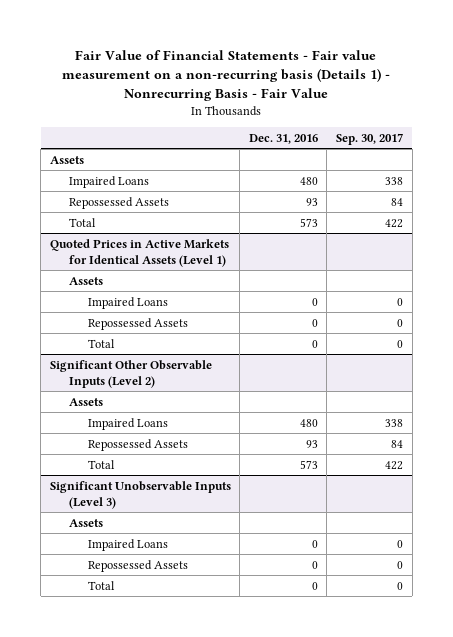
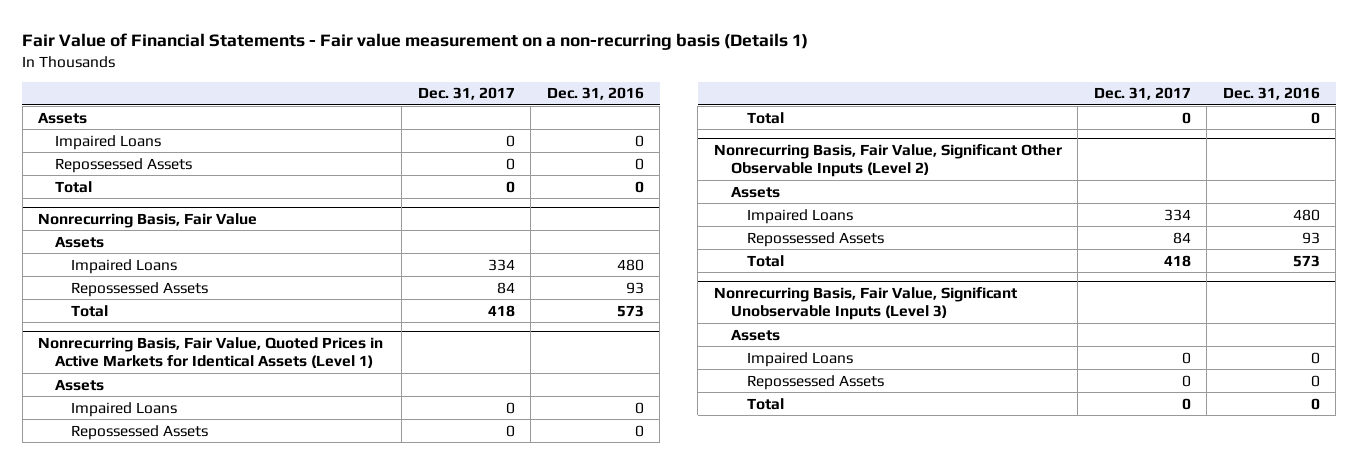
- Fair Value of Financial Statements - Fair value measurement on a non-recurring basis (Details 1) - Nonrecurring Basis - Fair Value
+ Fair Value of Financial Statements - Fair value measurement on a non-recurring basis (Details 1)
- | Dec. 31, 2016 | Sep. 30, 2017
+ | Dec. 31, 2017 | Dec. 31, 2016
+ Impaired Loans | 0 | 0
+ Repossessed Assets | 0 | 0
+ Total | 0 | 0
+ Nonrecurring Basis, Fair Value
+ Assets
- Quoted Prices in Active Markets for Identical Assets (Level 1)
+ Nonrecurring Basis, Fair Value, Quoted Prices in Active Markets for Identical Assets (Level 1)
- Significant Other Observable Inputs (Level 2)
+ Nonrecurring Basis, Fair Value, Significant Other Observable Inputs (Level 2)
- Significant Unobservable Inputs (Level 3)
+ Nonrecurring Basis, Fair Value, Significant Unobservable Inputs (Level 3)

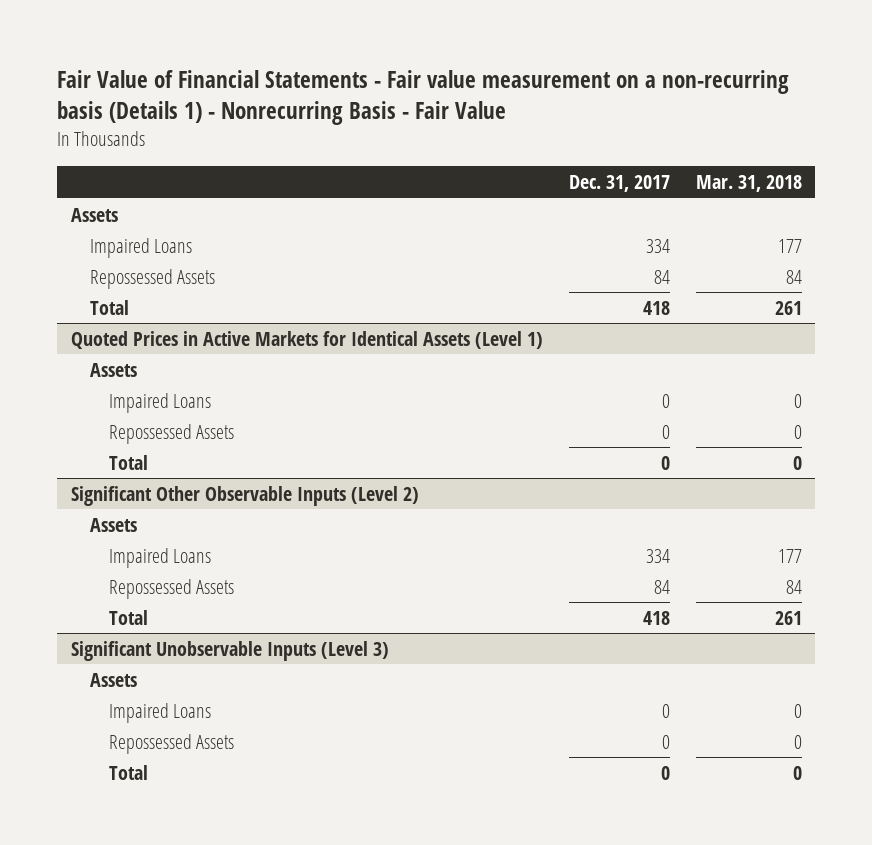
- Fair Value of Financial Statements - Fair value measurement on a non-recurring basis (Details 1)
+ Fair Value of Financial Statements - Fair value measurement on a non-recurring basis (Details 1) - Nonrecurring Basis - Fair Value
- | Dec. 31, 2017 | Dec. 31, 2016
+ | Dec. 31, 2017 | Mar. 31, 2018
- Impaired Loans | 0 | 0
- Repossessed Assets | 0 | 0
- Total | 0 | 0
- Nonrecurring Basis, Fair Value
- Assets
- Nonrecurring Basis, Fair Value, Quoted Prices in Active Markets for Identical Assets (Level 1)
+ Quoted Prices in Active Markets for Identical Assets (Level 1)
- Nonrecurring Basis, Fair Value, Significant Other Observable Inputs (Level 2)
+ Significant Other Observable Inputs (Level 2)
- Nonrecurring Basis, Fair Value, Significant Unobservable Inputs (Level 3)
+ Significant Unobservable Inputs (Level 3)

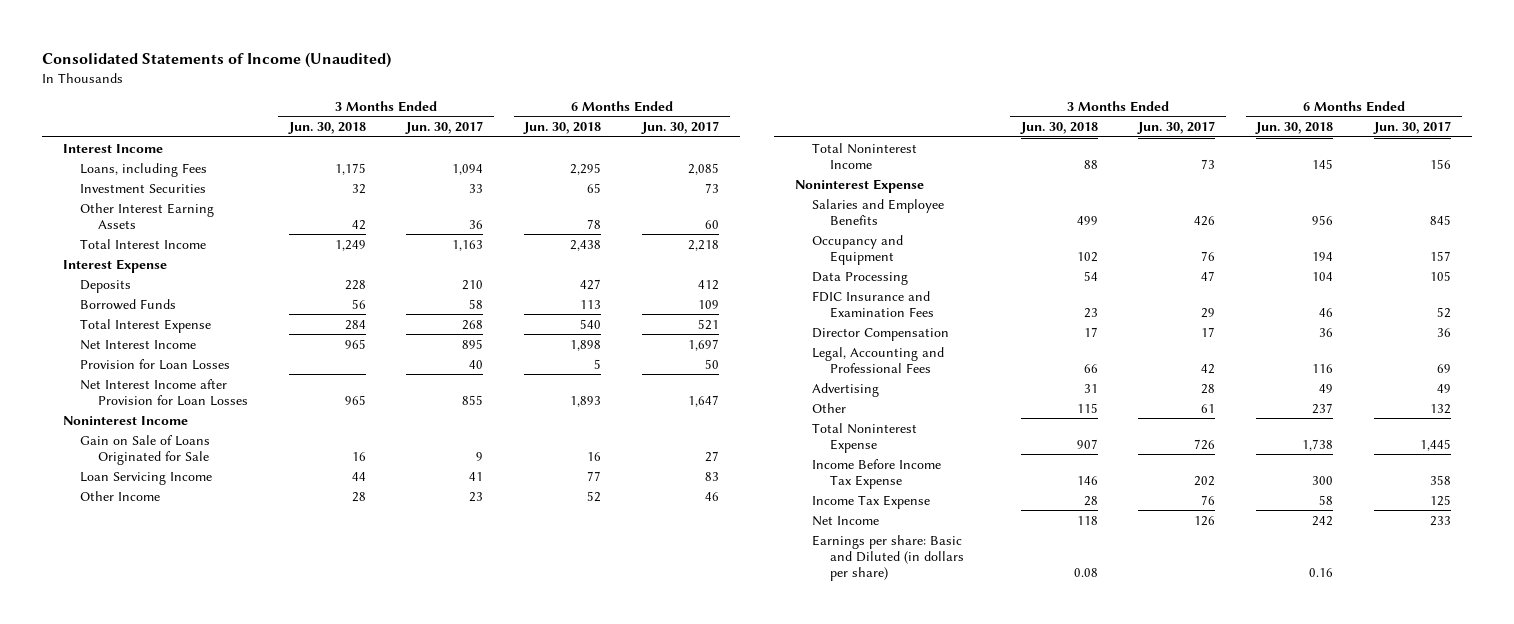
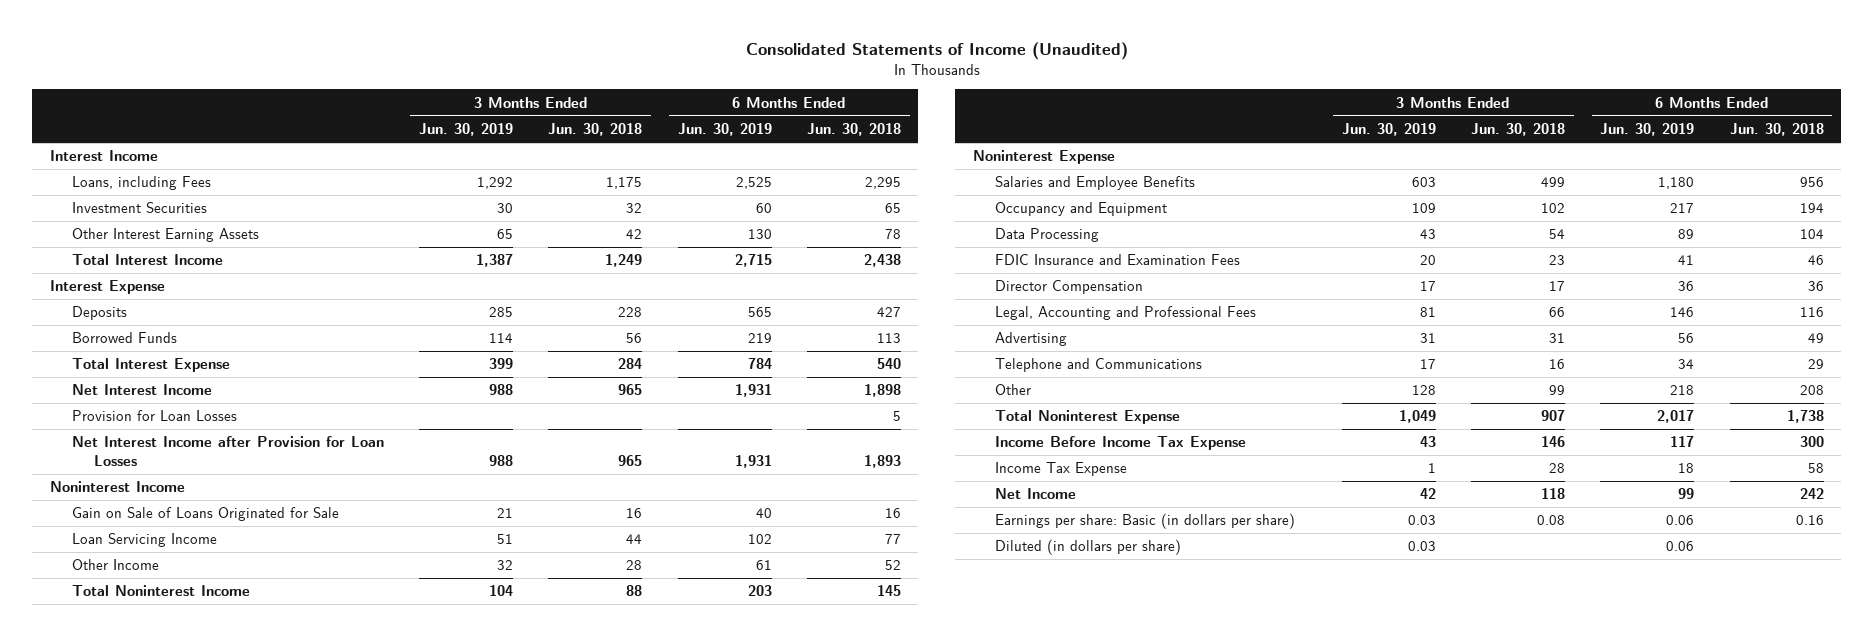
- | 3 Months Ended Jun. 30, 2018 | 3 Months Ended Jun. 30, 2017 | 6 Months Ended Jun. 30, 2018 | 6 Months Ended Jun. 30, 2017
+ | 3 Months Ended Jun. 30, 2019 | 3 Months Ended Jun. 30, 2018 | 6 Months Ended Jun. 30, 2019 | 6 Months Ended Jun. 30, 2018
- Other | 115 | 61 | 237 | 132
+ Telephone and Communications | 17 | 16 | 34 | 29
+ Other | 128 | 99 | 218 | 208
- Earnings per share: Basic and Diluted (in dollars per share) | 0.08 | | 0.16 |
+ Earnings per share: Basic (in dollars per share) | 0.03 | 0.08 | 0.06 | 0.16
+ Diluted (in dollars per share) | 0.03 | | 0.06 |

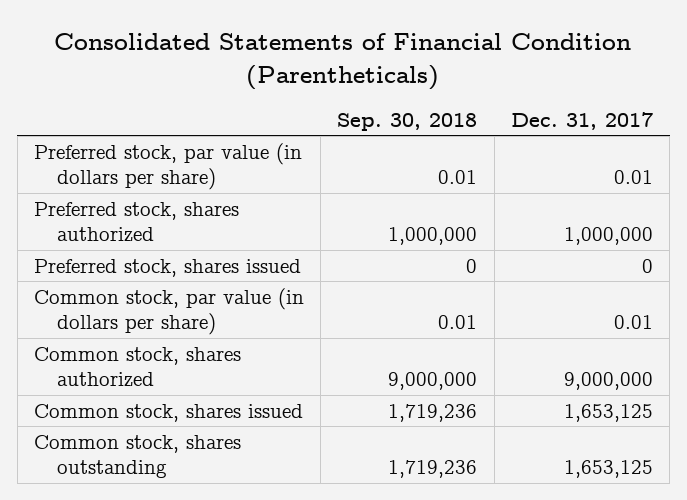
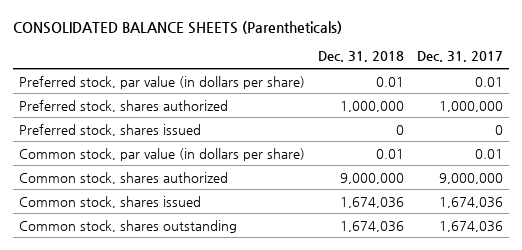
- Consolidated Statements of Financial Condition (Parentheticals)
+ CONSOLIDATED BALANCE SHEETS (Parentheticals)
- | Sep. 30, 2018 | Dec. 31, 2017
+ | Dec. 31, 2018 | Dec. 31, 2017
- Common stock, shares issued | 1,719,236 | 1,653,125
- Common stock, shares outstanding | 1,719,236 | 1,653,125
+ Common stock, shares issued | 1,674,036 | 1,674,036
+ Common stock, shares outstanding | 1,674,036 | 1,674,036

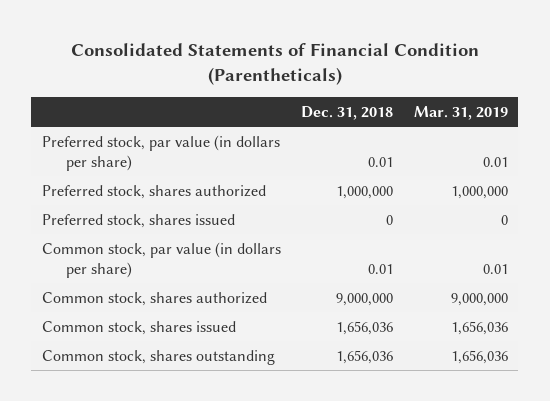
- CONSOLIDATED BALANCE SHEETS (Parentheticals)
+ Consolidated Statements of Financial Condition (Parentheticals)
- | Dec. 31, 2018 | Dec. 31, 2017
+ | Dec. 31, 2018 | Mar. 31, 2019
- Common stock, shares issued | 1,674,036 | 1,674,036
- Common stock, shares outstanding | 1,674,036 | 1,674,036
+ Common stock, shares issued | 1,656,036 | 1,656,036
+ Common stock, shares outstanding | 1,656,036 | 1,656,036

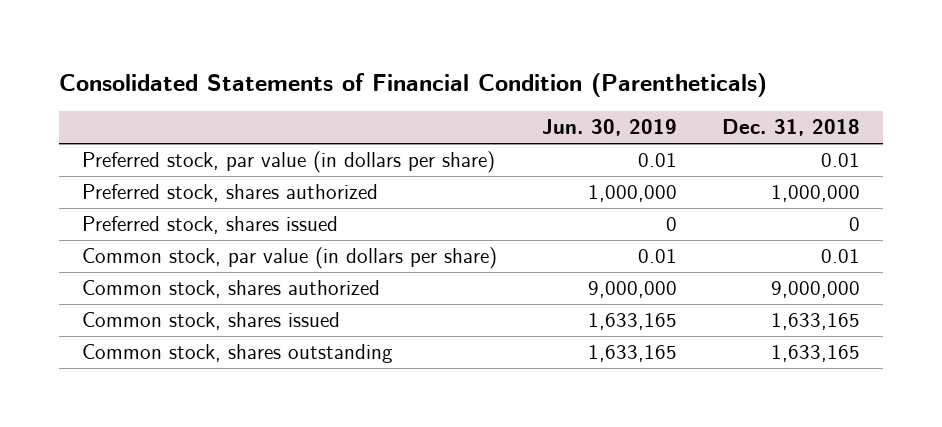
- | Dec. 31, 2018 | Mar. 31, 2019
+ | Jun. 30, 2019 | Dec. 31, 2018
- Common stock, shares issued | 1,656,036 | 1,656,036
- Common stock, shares outstanding | 1,656,036 | 1,656,036
+ Common stock, shares issued | 1,633,165 | 1,633,165
+ Common stock, shares outstanding | 1,633,165 | 1,633,165

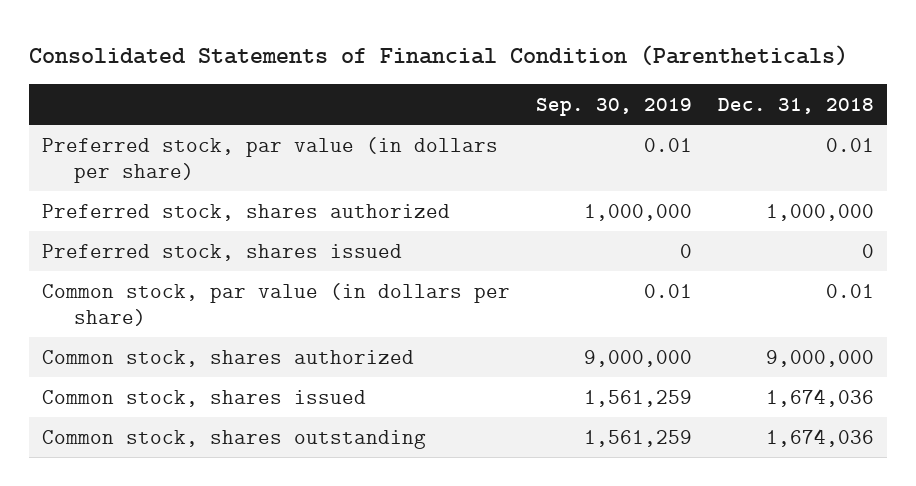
- | Jun. 30, 2019 | Dec. 31, 2018
+ | Sep. 30, 2019 | Dec. 31, 2018
- Common stock, shares issued | 1,633,165 | 1,633,165
- Common stock, shares outstanding | 1,633,165 | 1,633,165
+ Common stock, shares issued | 1,561,259 | 1,674,036
+ Common stock, shares outstanding | 1,561,259 | 1,674,036

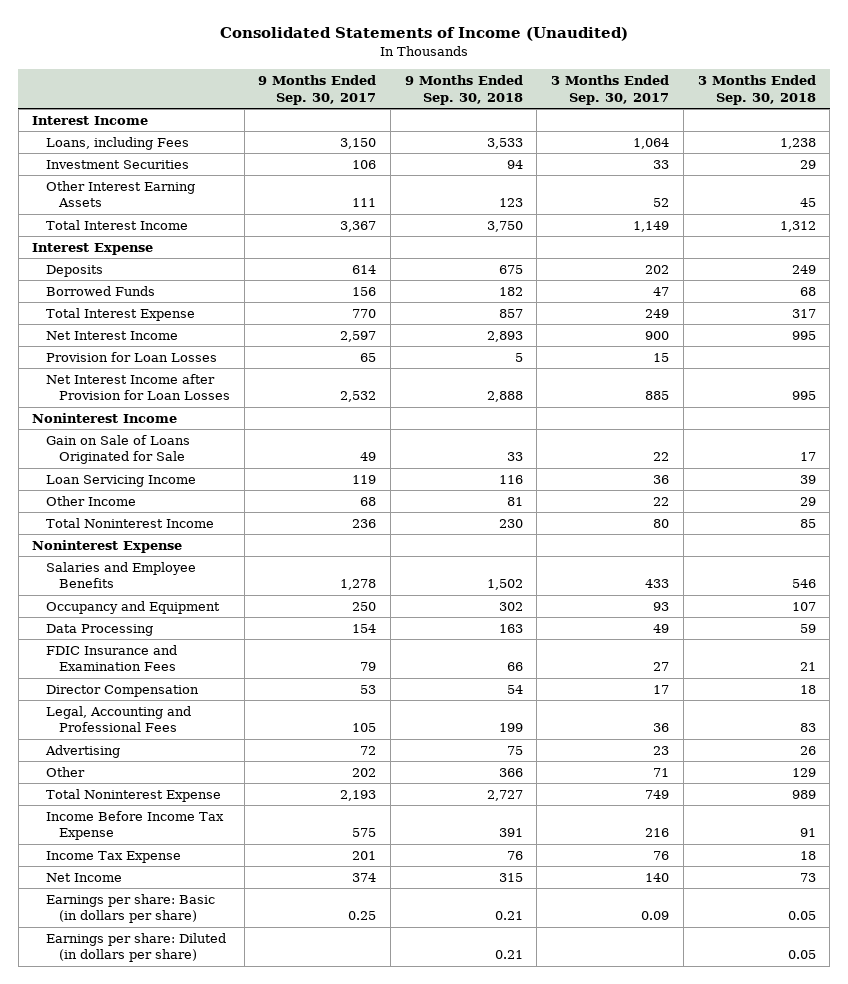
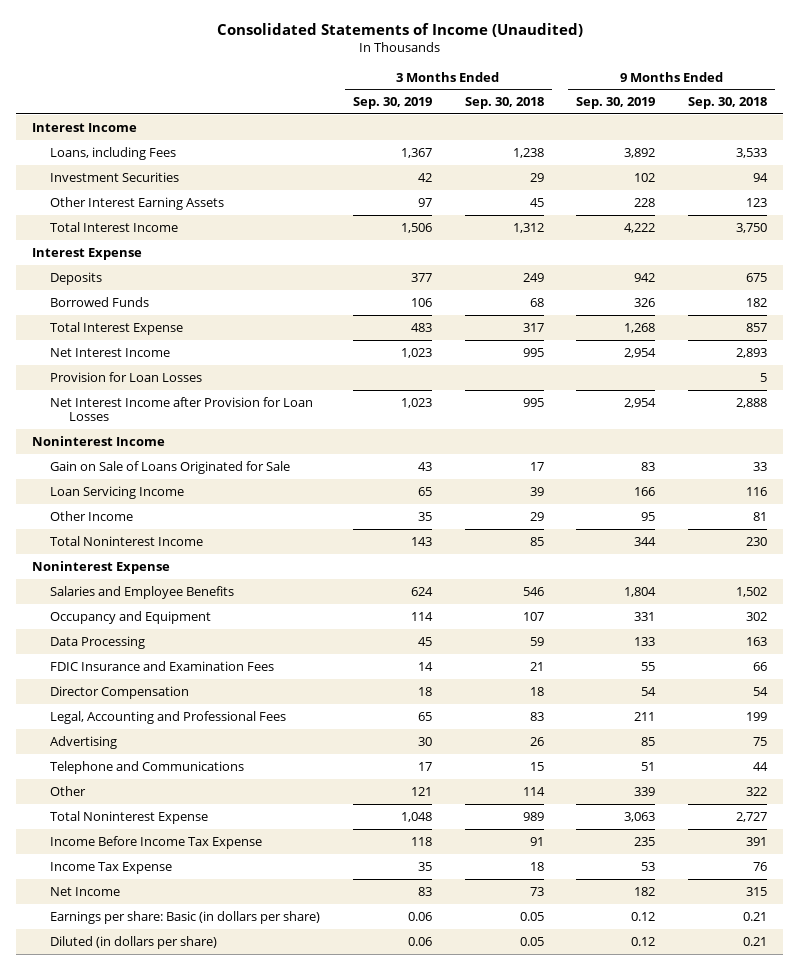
- | 9 Months Ended Sep. 30, 2017 | 9 Months Ended Sep. 30, 2018 | 3 Months Ended Sep. 30, 2017 | 3 Months Ended Sep. 30, 2018
+ | 3 Months Ended Sep. 30, 2019 | 3 Months Ended Sep. 30, 2018 | 9 Months Ended Sep. 30, 2019 | 9 Months Ended Sep. 30, 2018
- Other | 202 | 366 | 71 | 129
+ Telephone and Communications | 17 | 15 | 51 | 44
+ Other | 121 | 114 | 339 | 322
- Earnings per share: Diluted (in dollars per share) | | 0.21 | | 0.05
+ Diluted (in dollars per share) | 0.06 | 0.05 | 0.12 | 0.21

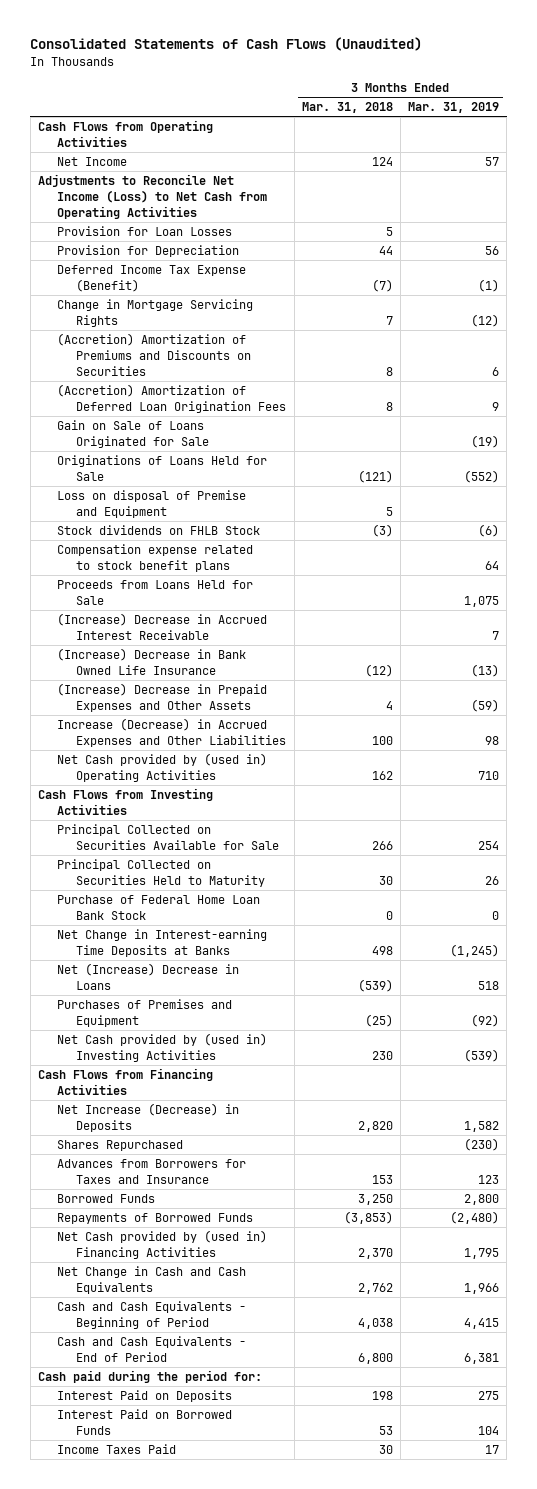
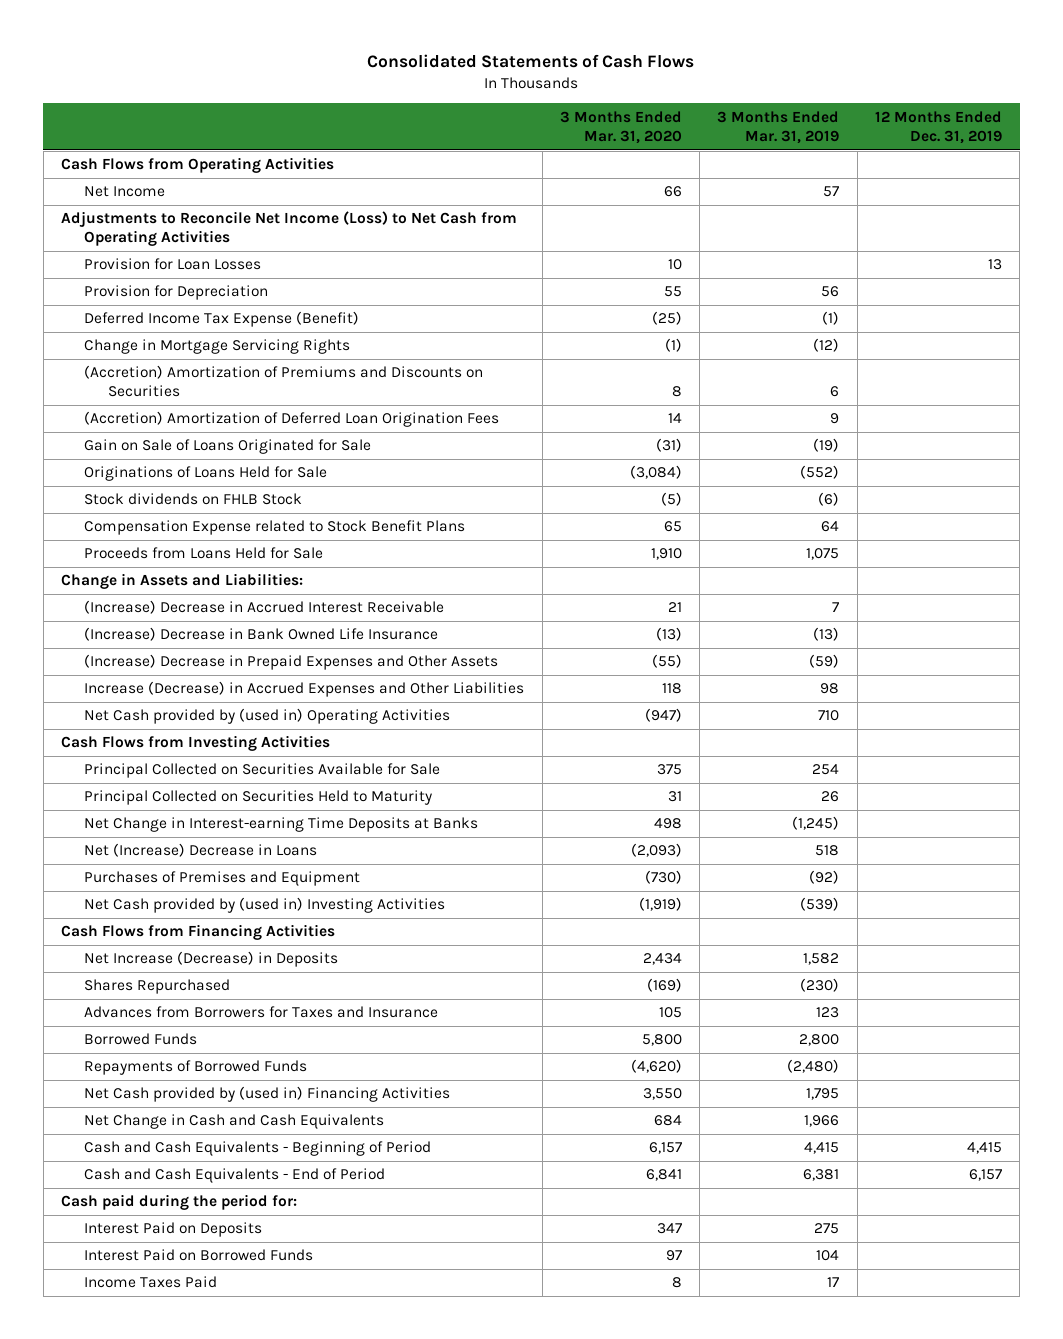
- Consolidated Statements of Cash Flows (Unaudited)
+ Consolidated Statements of Cash Flows
- | 3 Months Ended Mar. 31, 2018 | 3 Months Ended Mar. 31, 2019
+ | 3 Months Ended Mar. 31, 2020 | 3 Months Ended Mar. 31, 2019 | 12 Months Ended Dec. 31, 2019
- Loss on disposal of Premise and Equipment | 5 |
- Compensation expense related to stock benefit plans | | 64
+ Compensation Expense related to Stock Benefit Plans | 65 | 64 |
+ Change in Assets and Liabilities:
- Purchase of Federal Home Loan Bank Stock | 0 | 0

